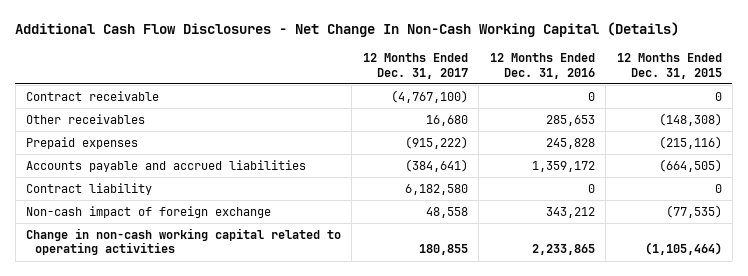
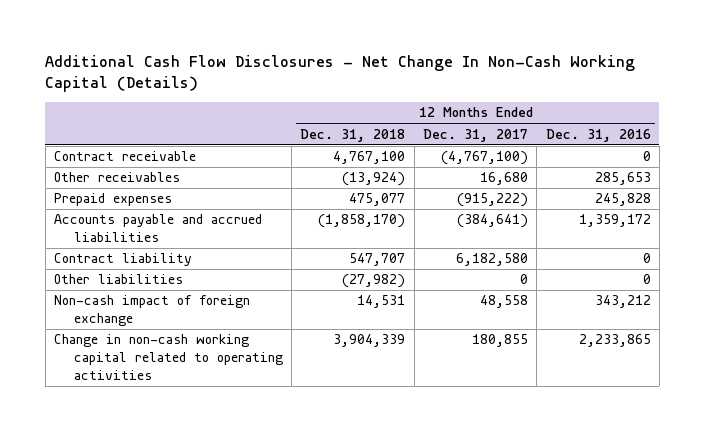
- | 12 Months Ended Dec. 31, 2017 | 12 Months Ended Dec. 31, 2016 | 12 Months Ended Dec. 31, 2015
+ | 12 Months Ended Dec. 31, 2018 | 12 Months Ended Dec. 31, 2017 | 12 Months Ended Dec. 31, 2016
+ Other liabilities | (27,982) | 0 | 0

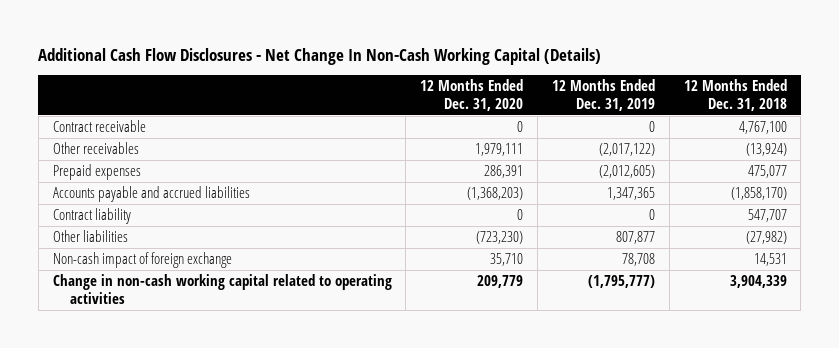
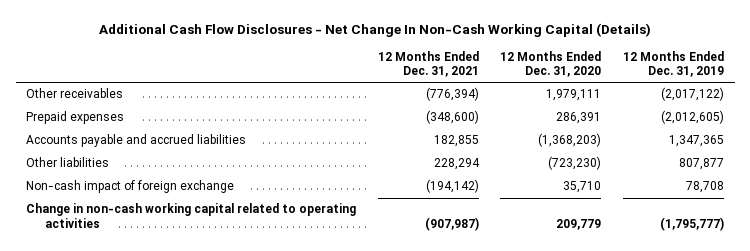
- | 12 Months Ended Dec. 31, 2020 | 12 Months Ended Dec. 31, 2019 | 12 Months Ended Dec. 31, 2018
+ | 12 Months Ended Dec. 31, 2021 | 12 Months Ended Dec. 31, 2020 | 12 Months Ended Dec. 31, 2019
- Contract receivable | 0 | 0 | 4,767,100
- Contract liability | 0 | 0 | 547,707

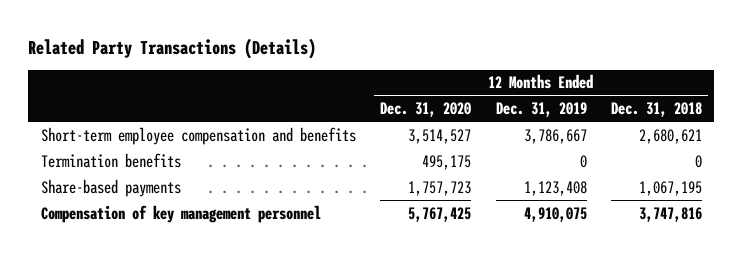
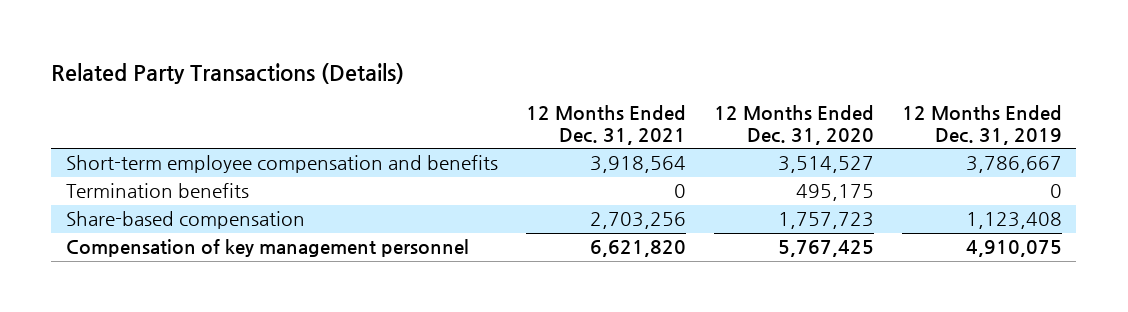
- | 12 Months Ended Dec. 31, 2020 | 12 Months Ended Dec. 31, 2019 | 12 Months Ended Dec. 31, 2018
+ | 12 Months Ended Dec. 31, 2021 | 12 Months Ended Dec. 31, 2020 | 12 Months Ended Dec. 31, 2019
- Share-based payments | 1,757,723 | 1,123,408 | 1,067,195
+ Share-based compensation | 2,703,256 | 1,757,723 | 1,123,408

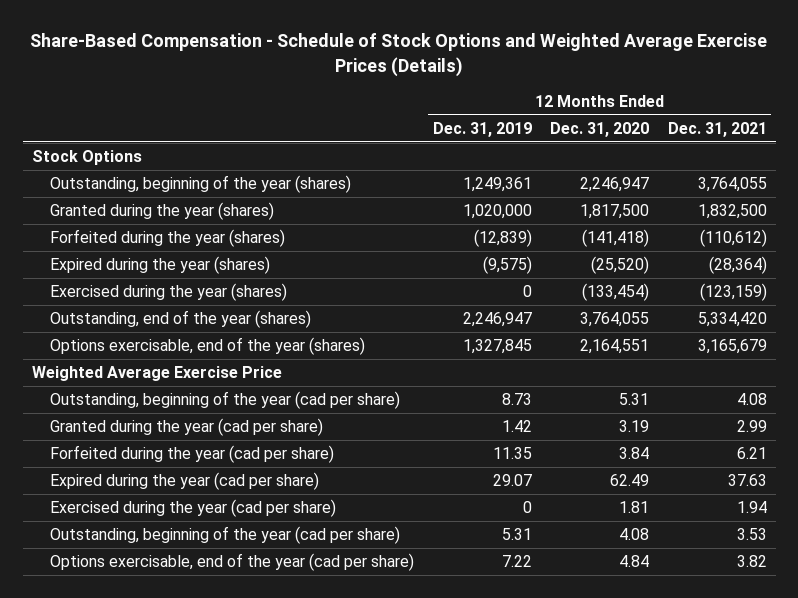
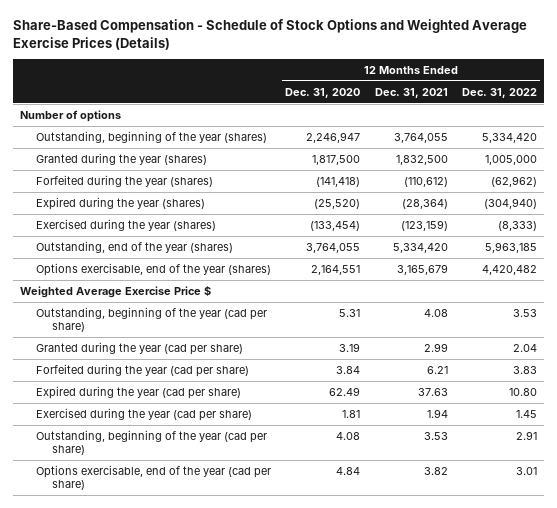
- | 12 Months Ended Dec. 31, 2019 | 12 Months Ended Dec. 31, 2020 | 12 Months Ended Dec. 31, 2021
+ | 12 Months Ended Dec. 31, 2020 | 12 Months Ended Dec. 31, 2021 | 12 Months Ended Dec. 31, 2022
- Stock Options
+ Number of options
- Weighted Average Exercise Price
+ Weighted Average Exercise Price $

